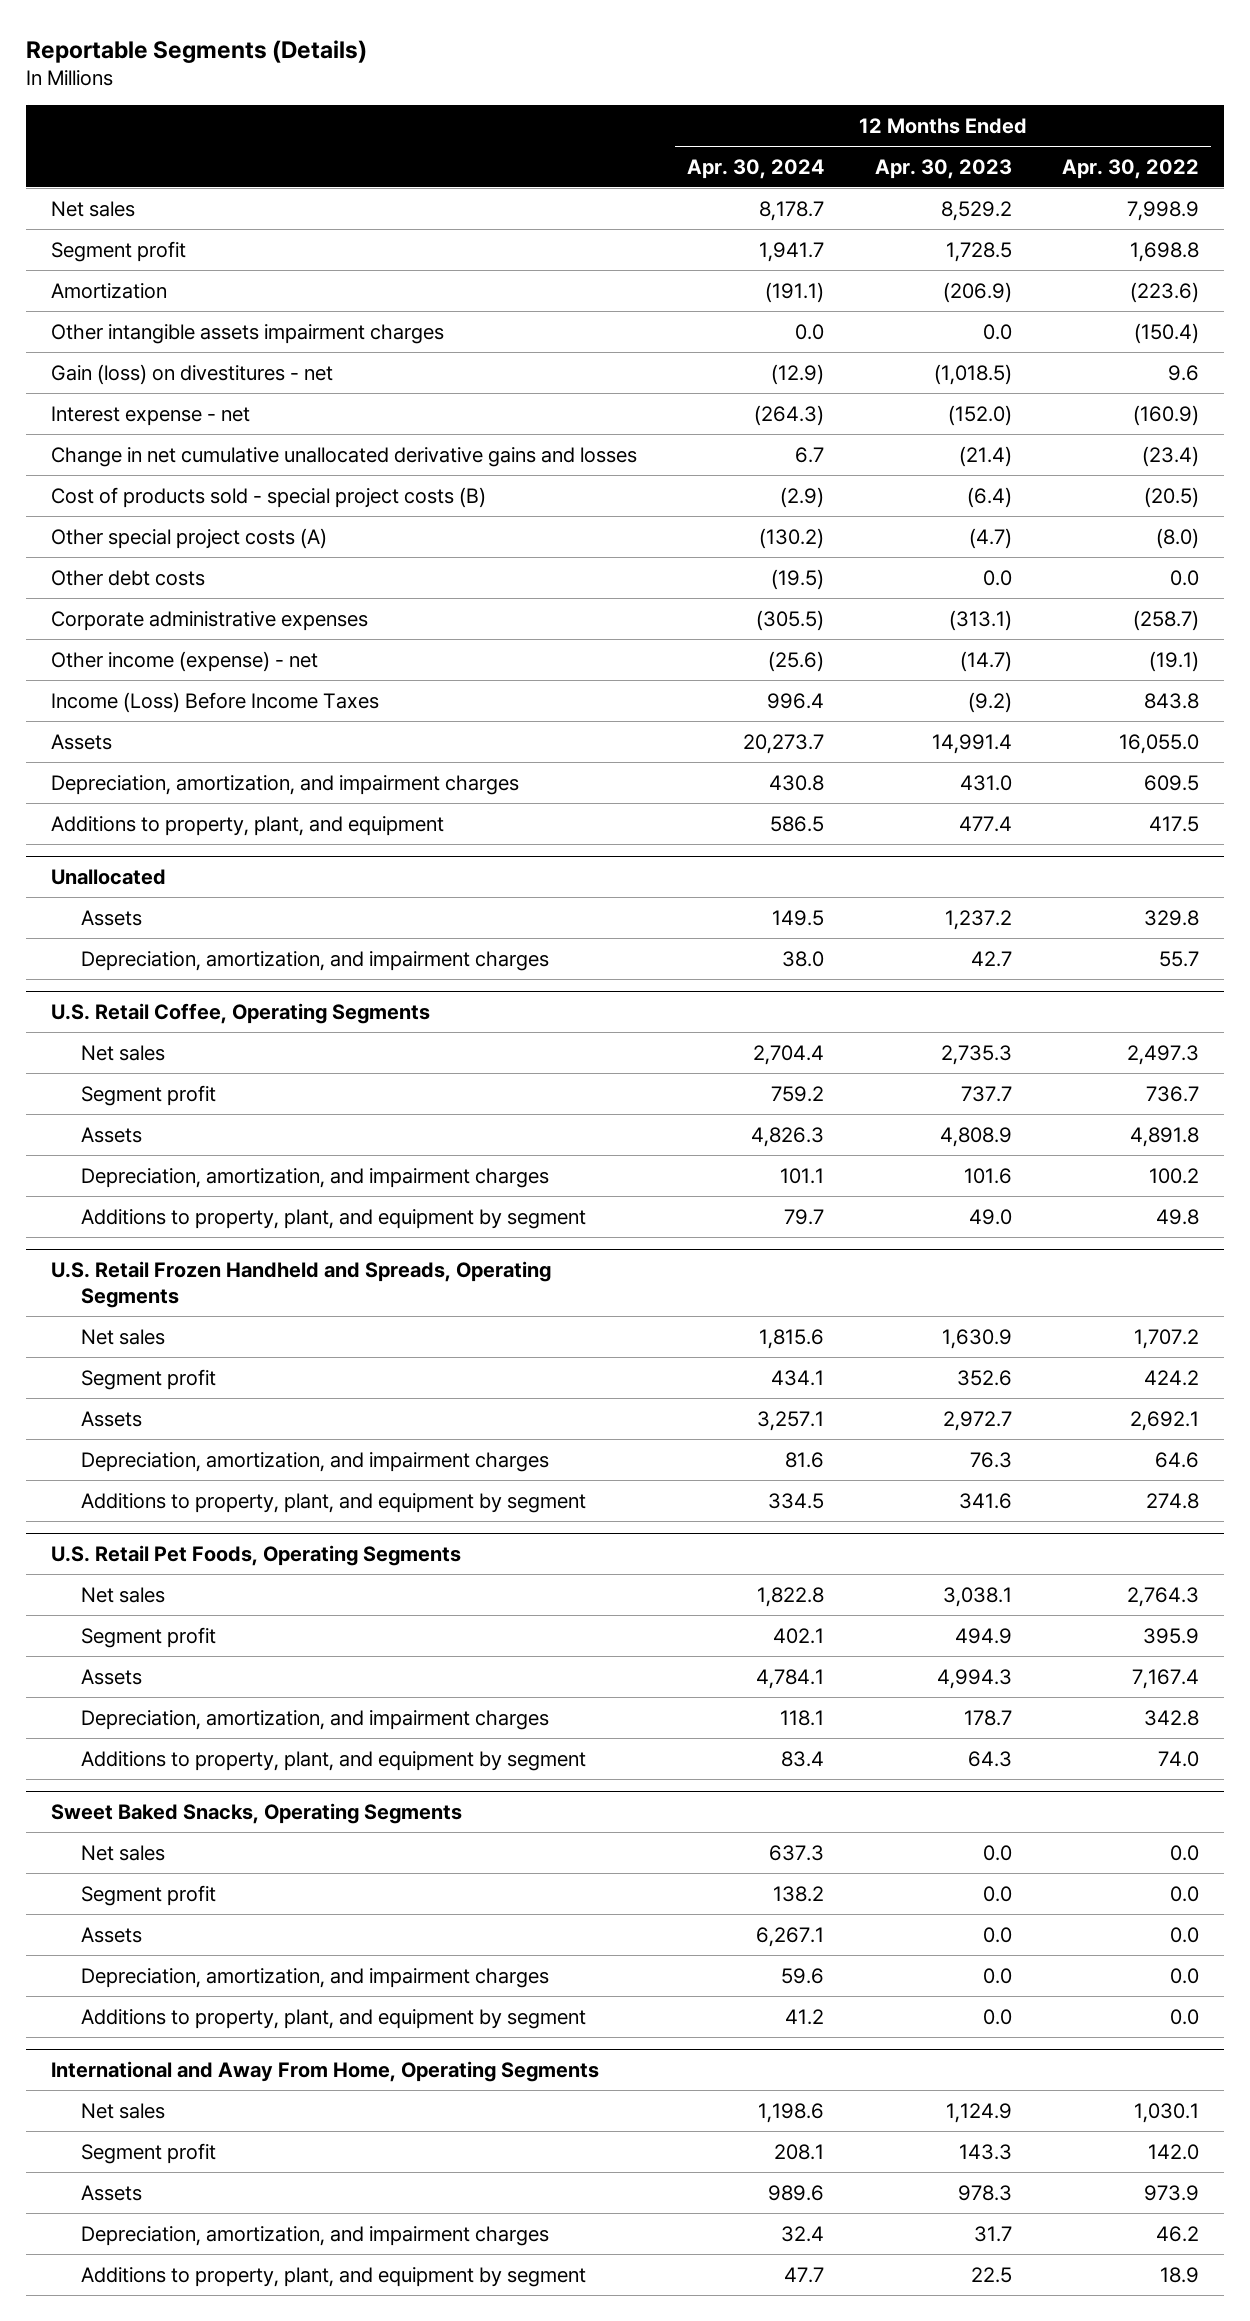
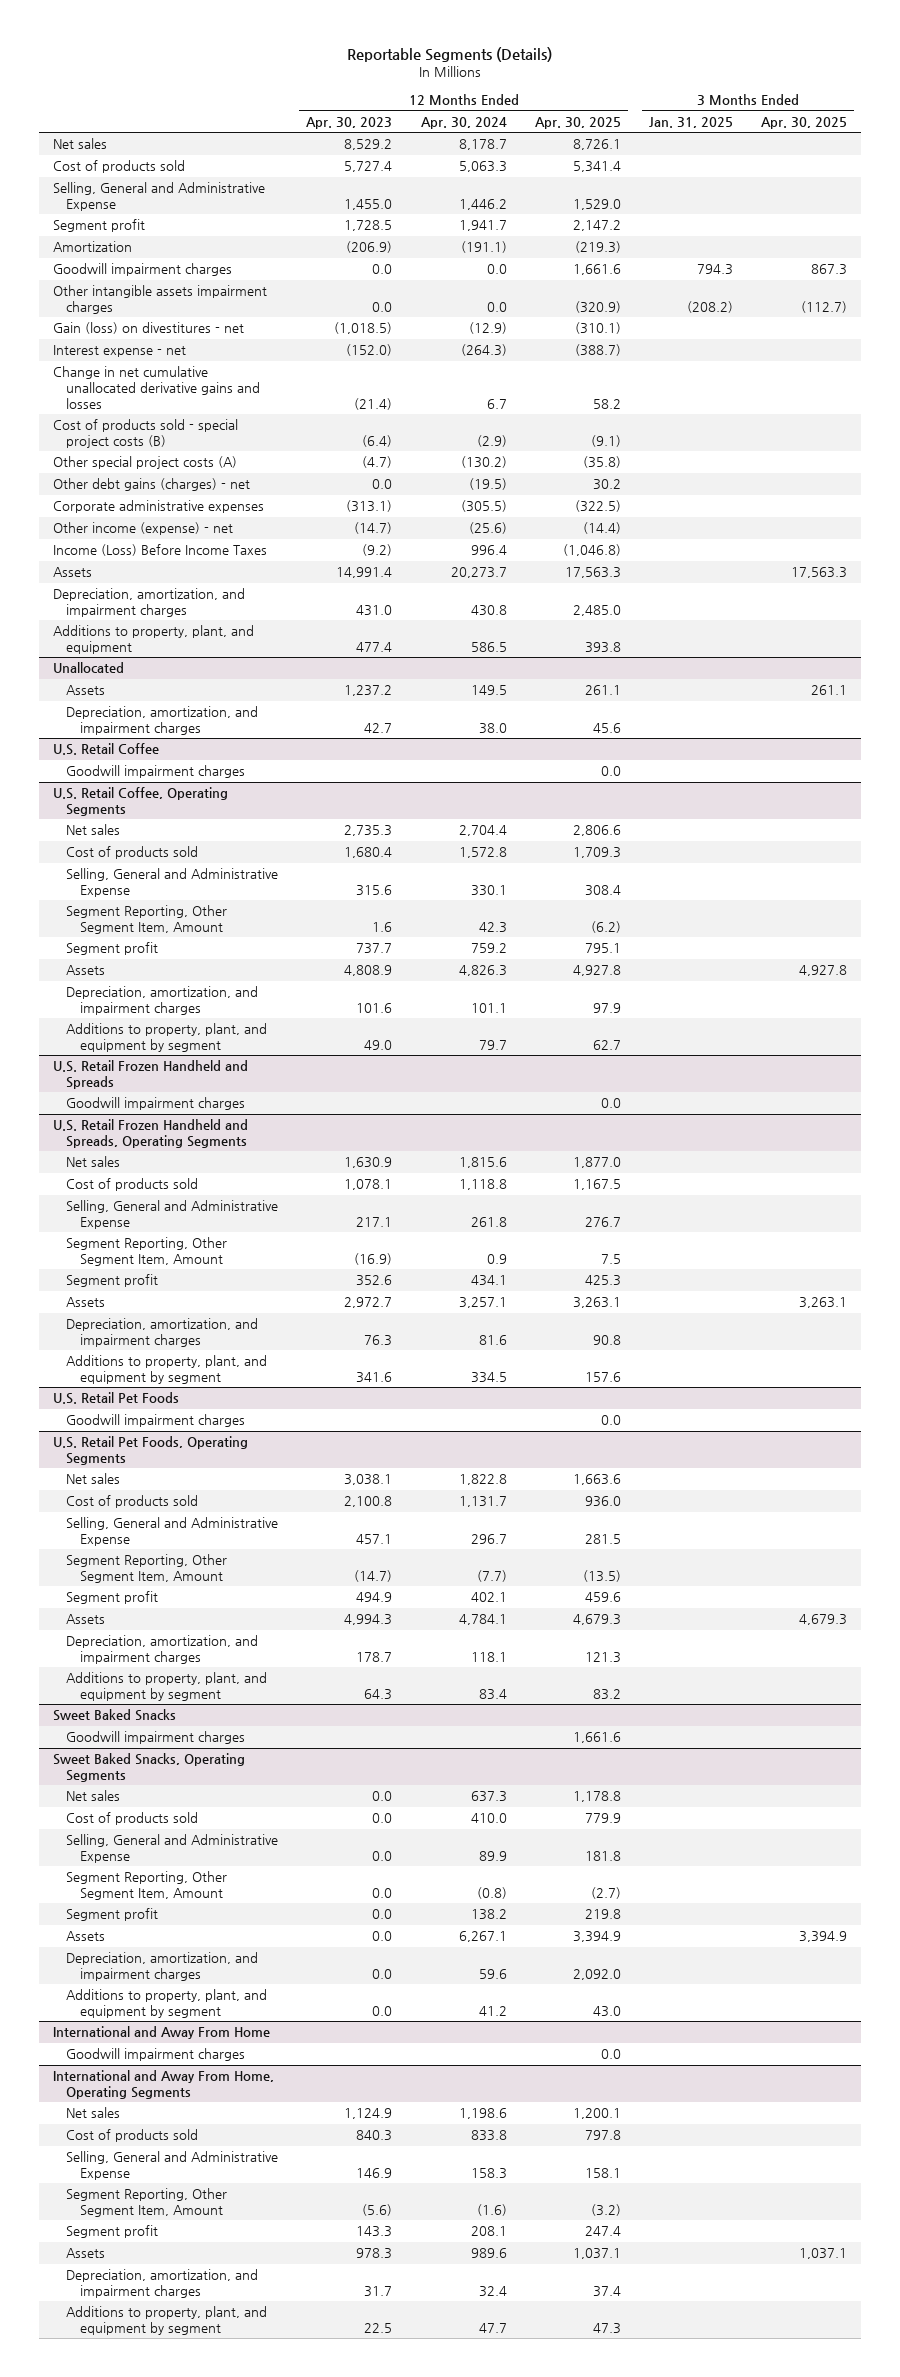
- | 12 Months Ended Apr. 30, 2024 | 12 Months Ended Apr. 30, 2023 | 12 Months Ended Apr. 30, 2022
+ | 12 Months Ended Apr. 30, 2023 | 12 Months Ended Apr. 30, 2024 | 12 Months Ended Apr. 30, 2025 | 3 Months Ended Jan. 31, 2025 | 3 Months Ended Apr. 30, 2025
+ Cost of products sold | 5,727.4 | 5,063.3 | 5,341.4 | |
+ Selling, General and Administrative Expense | 1,455.0 | 1,446.2 | 1,529.0 | |
+ Goodwill impairment charges | 0.0 | 0.0 | 1,661.6 | 794.3 | 867.3
- Other debt costs | (19.5) | 0.0 | 0.0
+ Other debt gains (charges) - net | 0.0 | (19.5) | 30.2 | |
+ U.S. Retail Coffee
+ Goodwill impairment charges | | | 0.0 | |
@ U.S. Retail Coffee, Operating Segments
+ Cost of products sold | 1,680.4 | 1,572.8 | 1,709.3 | |
+ Selling, General and Administrative Expense | 315.6 | 330.1 | 308.4 | |
+ Segment Reporting, Other Segment Item, Amount | 1.6 | 42.3 | (6.2) | |
+ U.S. Retail Frozen Handheld and Spreads
+ Goodwill impairment charges | | | 0.0 | |
@ U.S. Retail Frozen Handheld and Spreads, Operating Segments
+ Cost of products sold | 1,078.1 | 1,118.8 | 1,167.5 | |
+ Selling, General and Administrative Expense | 217.1 | 261.8 | 276.7 | |
+ Segment Reporting, Other Segment Item, Amount | (16.9) | 0.9 | 7.5 | |
+ U.S. Retail Pet Foods
+ Goodwill impairment charges | | | 0.0 | |
@ U.S. Retail Pet Foods, Operating Segments
+ Cost of products sold | 2,100.8 | 1,131.7 | 936.0 | |
+ Selling, General and Administrative Expense | 457.1 | 296.7 | 281.5 | |
+ Segment Reporting, Other Segment Item, Amount | (14.7) | (7.7) | (13.5) | |
+ Sweet Baked Snacks
+ Goodwill impairment charges | | | 1,661.6 | |
@ Sweet Baked Snacks, Operating Segments
+ Cost of products sold | 0.0 | 410.0 | 779.9 | |
+ Selling, General and Administrative Expense | 0.0 | 89.9 | 181.8 | |
+ Segment Reporting, Other Segment Item, Amount | 0.0 | (0.8) | (2.7) | |
+ International and Away From Home
+ Goodwill impairment charges | | | 0.0 | |
@ International and Away From Home, Operating Segments
+ Cost of products sold | 840.3 | 833.8 | 797.8 | |
+ Selling, General and Administrative Expense | 146.9 | 158.3 | 158.1 | |
+ Segment Reporting, Other Segment Item, Amount | (5.6) | (1.6) | (3.2) | |

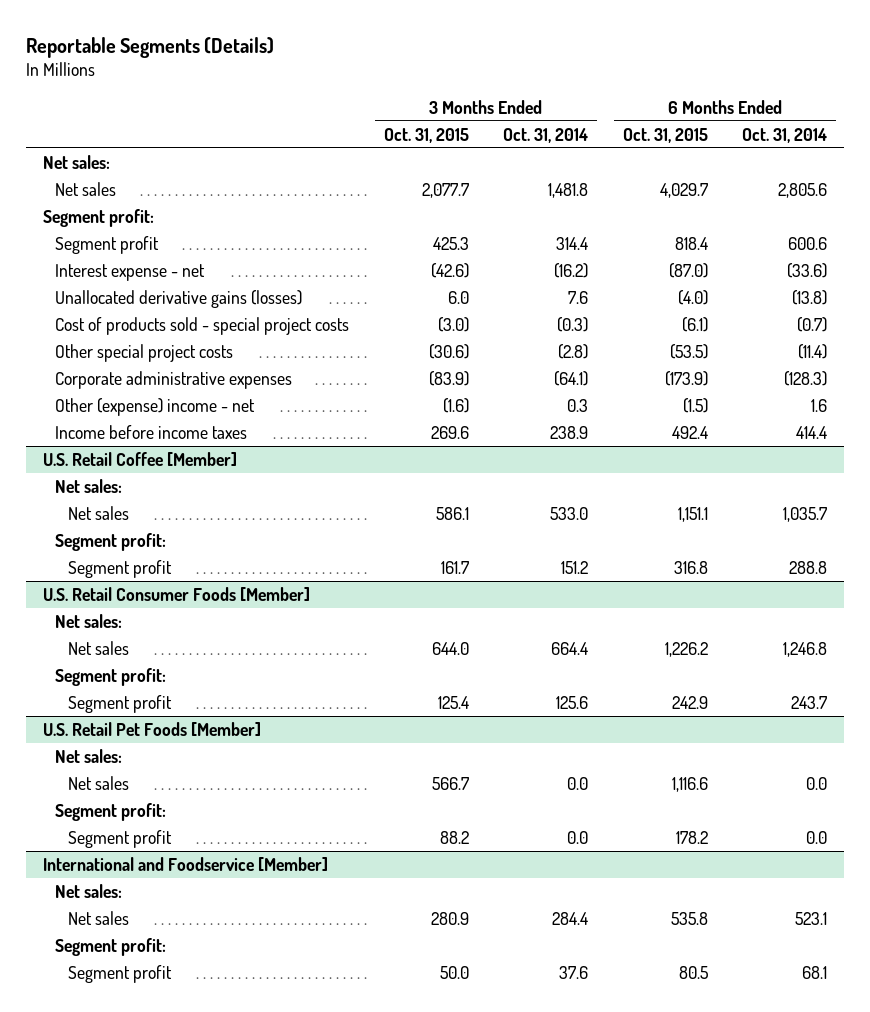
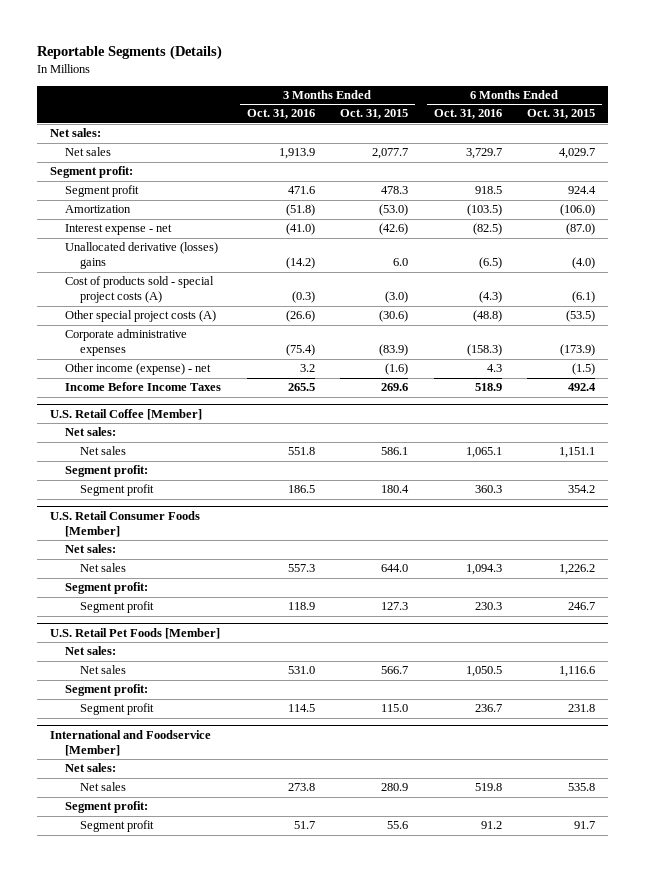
- | 3 Months Ended Oct. 31, 2015 | 3 Months Ended Oct. 31, 2014 | 6 Months Ended Oct. 31, 2015 | 6 Months Ended Oct. 31, 2014
+ | 3 Months Ended Oct. 31, 2016 | 3 Months Ended Oct. 31, 2015 | 6 Months Ended Oct. 31, 2016 | 6 Months Ended Oct. 31, 2015
- Segment profit | 425.3 | 314.4 | 818.4 | 600.6
+ Segment profit | 471.6 | 478.3 | 918.5 | 924.4
+ Amortization | (51.8) | (53.0) | (103.5) | (106.0)
- Unallocated derivative gains (losses) | 6.0 | 7.6 | (4.0) | (13.8)
- Cost of products sold - special project costs | (3.0) | (0.3) | (6.1) | (0.7)
- Other special project costs | (30.6) | (2.8) | (53.5) | (11.4)
+ Unallocated derivative (losses) gains | (14.2) | 6.0 | (6.5) | (4.0)
+ Cost of products sold - special project costs (A) | (0.3) | (3.0) | (4.3) | (6.1)
+ Other special project costs (A) | (26.6) | (30.6) | (48.8) | (53.5)
- Other (expense) income - net | (1.6) | 0.3 | (1.5) | 1.6
- Income before income taxes | 269.6 | 238.9 | 492.4 | 414.4
+ Other income (expense) - net | 3.2 | (1.6) | 4.3 | (1.5)
+ Income Before Income Taxes | 265.5 | 269.6 | 518.9 | 492.4
@ U.S. Retail Coffee [Member]
- Segment profit | 161.7 | 151.2 | 316.8 | 288.8
+ Segment profit | 186.5 | 180.4 | 360.3 | 354.2
@ U.S. Retail Consumer Foods [Member]
- Segment profit | 125.4 | 125.6 | 242.9 | 243.7
+ Segment profit | 118.9 | 127.3 | 230.3 | 246.7
@ U.S. Retail Pet Foods [Member]
- Segment profit | 88.2 | 0.0 | 178.2 | 0.0
+ Segment profit | 114.5 | 115.0 | 236.7 | 231.8
@ International and Foodservice [Member]
- Segment profit | 50.0 | 37.6 | 80.5 | 68.1
+ Segment profit | 51.7 | 55.6 | 91.2 | 91.7

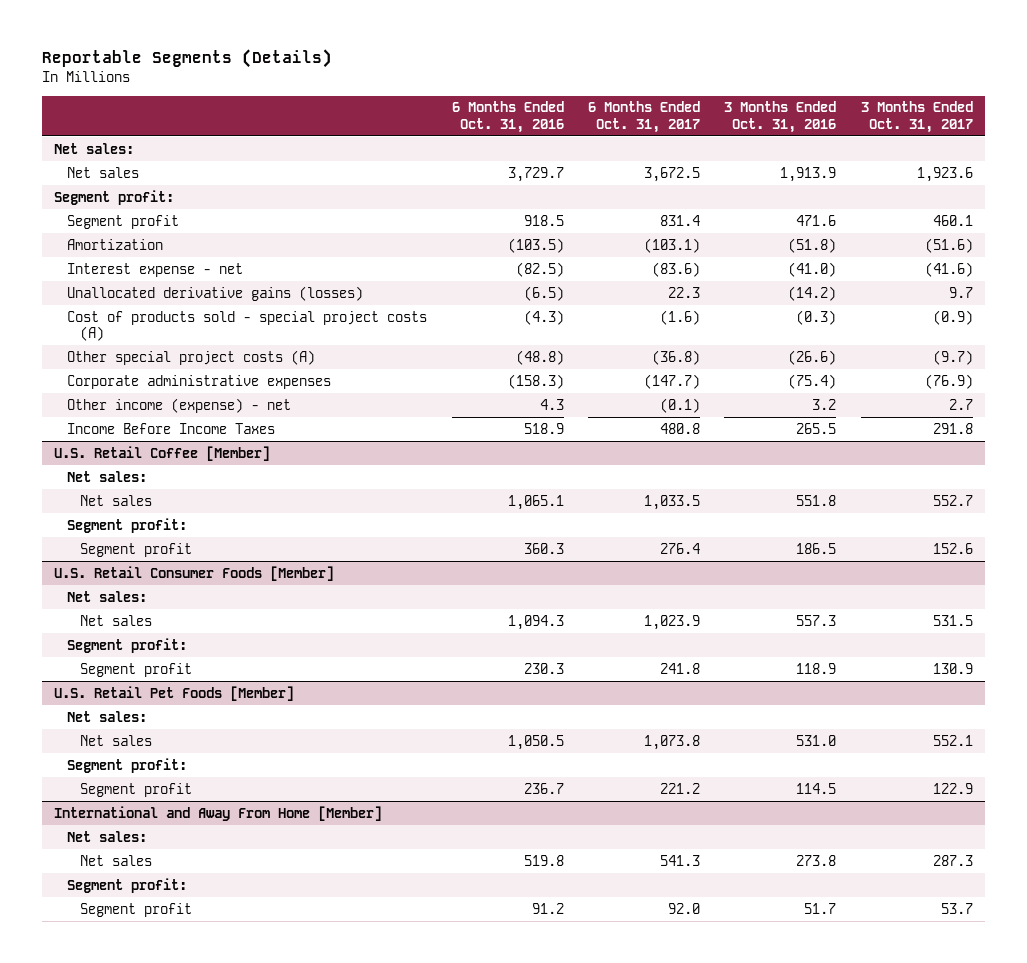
- | 3 Months Ended Oct. 31, 2016 | 3 Months Ended Oct. 31, 2015 | 6 Months Ended Oct. 31, 2016 | 6 Months Ended Oct. 31, 2015
+ | 6 Months Ended Oct. 31, 2016 | 6 Months Ended Oct. 31, 2017 | 3 Months Ended Oct. 31, 2016 | 3 Months Ended Oct. 31, 2017
- Unallocated derivative (losses) gains | (14.2) | 6.0 | (6.5) | (4.0)
+ Unallocated derivative gains (losses) | (6.5) | 22.3 | (14.2) | 9.7
- International and Foodservice [Member]
+ International and Away From Home [Member]

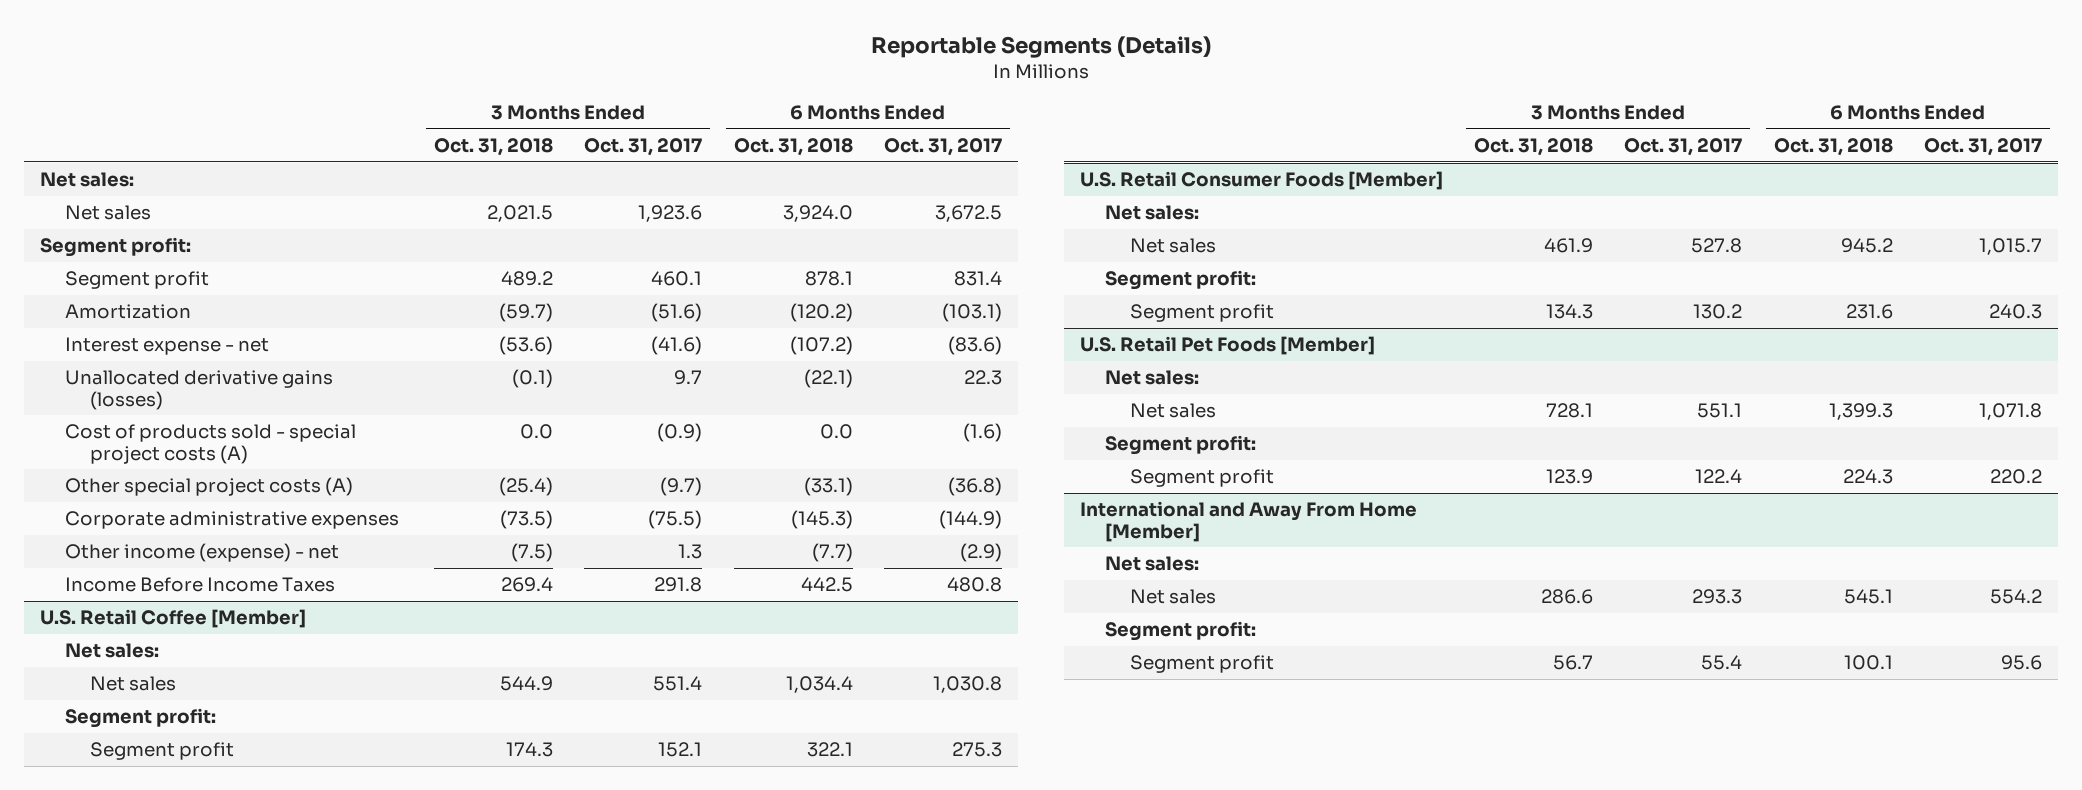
- | 6 Months Ended Oct. 31, 2016 | 6 Months Ended Oct. 31, 2017 | 3 Months Ended Oct. 31, 2016 | 3 Months Ended Oct. 31, 2017
+ | 3 Months Ended Oct. 31, 2018 | 3 Months Ended Oct. 31, 2017 | 6 Months Ended Oct. 31, 2018 | 6 Months Ended Oct. 31, 2017
- Corporate administrative expenses | (158.3) | (147.7) | (75.4) | (76.9)
- Other income (expense) - net | 4.3 | (0.1) | 3.2 | 2.7
+ Corporate administrative expenses | (73.5) | (75.5) | (145.3) | (144.9)
+ Other income (expense) - net | (7.5) | 1.3 | (7.7) | (2.9)
@ U.S. Retail Coffee [Member]
- Net sales | 1,065.1 | 1,033.5 | 551.8 | 552.7
+ Net sales | 544.9 | 551.4 | 1,034.4 | 1,030.8
- Segment profit | 360.3 | 276.4 | 186.5 | 152.6
+ Segment profit | 174.3 | 152.1 | 322.1 | 275.3
@ U.S. Retail Consumer Foods [Member]
- Net sales | 1,094.3 | 1,023.9 | 557.3 | 531.5
+ Net sales | 461.9 | 527.8 | 945.2 | 1,015.7
- Segment profit | 230.3 | 241.8 | 118.9 | 130.9
+ Segment profit | 134.3 | 130.2 | 231.6 | 240.3
@ U.S. Retail Pet Foods [Member]
- Net sales | 1,050.5 | 1,073.8 | 531.0 | 552.1
+ Net sales | 728.1 | 551.1 | 1,399.3 | 1,071.8
- Segment profit | 236.7 | 221.2 | 114.5 | 122.9
+ Segment profit | 123.9 | 122.4 | 224.3 | 220.2
@ International and Away From Home [Member]
- Net sales | 519.8 | 541.3 | 273.8 | 287.3
+ Net sales | 286.6 | 293.3 | 545.1 | 554.2
- Segment profit | 91.2 | 92.0 | 51.7 | 53.7
+ Segment profit | 56.7 | 55.4 | 100.1 | 95.6

